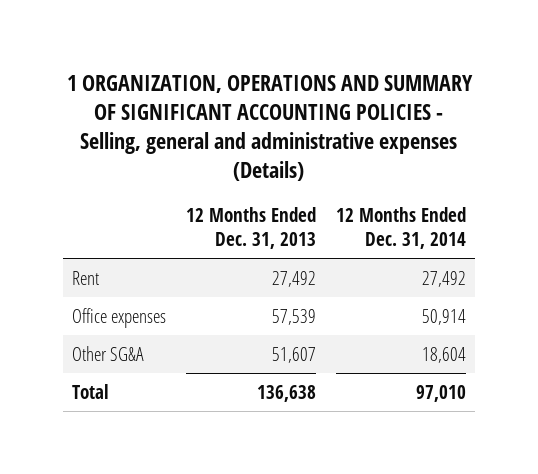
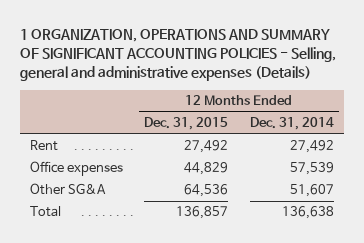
- | 12 Months Ended Dec. 31, 2013 | 12 Months Ended Dec. 31, 2014
+ | 12 Months Ended Dec. 31, 2015 | 12 Months Ended Dec. 31, 2014
- Office expenses | 57,539 | 50,914
- Other SG&A | 51,607 | 18,604
- Total | 136,638 | 97,010
+ Office expenses | 44,829 | 57,539
+ Other SG&A | 64,536 | 51,607
+ Total | 136,857 | 136,638

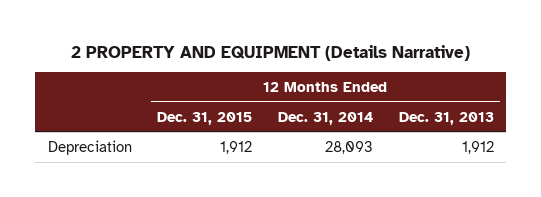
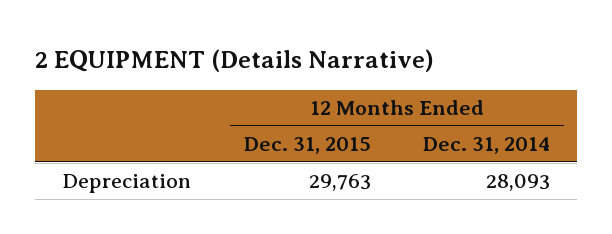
- 2 PROPERTY AND EQUIPMENT (Details Narrative)
+ 2 EQUIPMENT (Details Narrative)
- | 12 Months Ended Dec. 31, 2015 | 12 Months Ended Dec. 31, 2014 | 12 Months Ended Dec. 31, 2013
+ | 12 Months Ended Dec. 31, 2015 | 12 Months Ended Dec. 31, 2014
- Depreciation | 1,912 | 28,093 | 1,912
+ Depreciation | 29,763 | 28,093

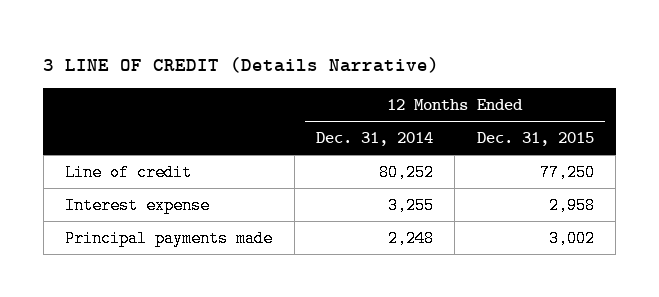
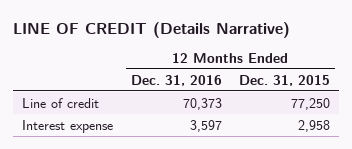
- 3 LINE OF CREDIT (Details Narrative)
+ LINE OF CREDIT (Details Narrative)
- | 12 Months Ended Dec. 31, 2014 | 12 Months Ended Dec. 31, 2015
+ | 12 Months Ended Dec. 31, 2016 | 12 Months Ended Dec. 31, 2015
- Principal payments made | 2,248 | 3,002

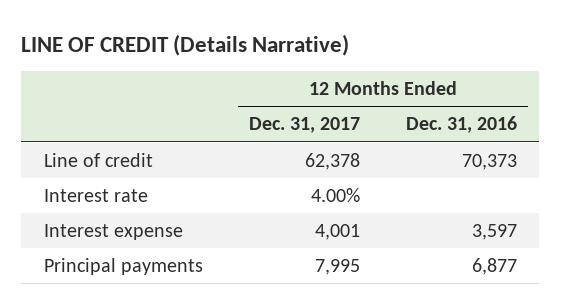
- | 12 Months Ended Dec. 31, 2016 | 12 Months Ended Dec. 31, 2015
+ | 12 Months Ended Dec. 31, 2017 | 12 Months Ended Dec. 31, 2016
+ Interest rate | 4.00% |
+ Principal payments | 7,995 | 6,877

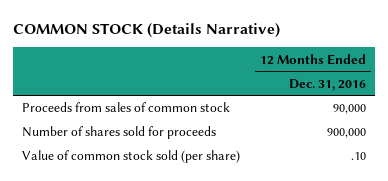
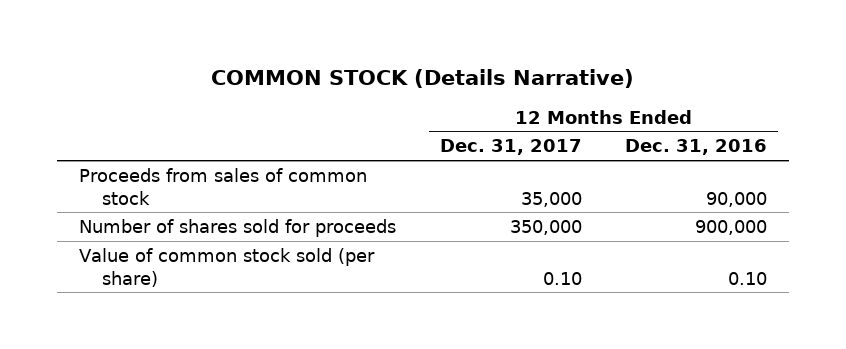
- | 12 Months Ended Dec. 31, 2016
+ | 12 Months Ended Dec. 31, 2017 | 12 Months Ended Dec. 31, 2016
- Value of common stock sold (per share) | .10
+ Value of common stock sold (per share) | 0.10 | 0.10

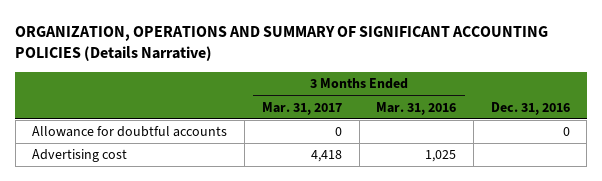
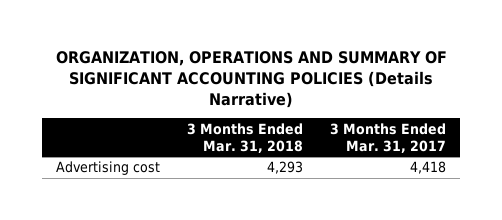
- | 3 Months Ended Mar. 31, 2017 | 3 Months Ended Mar. 31, 2016 | Dec. 31, 2016
+ | 3 Months Ended Mar. 31, 2018 | 3 Months Ended Mar. 31, 2017
- Allowance for doubtful accounts | 0 | | 0

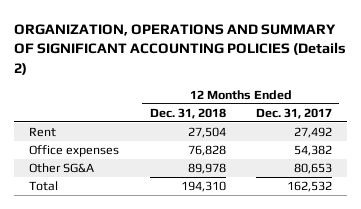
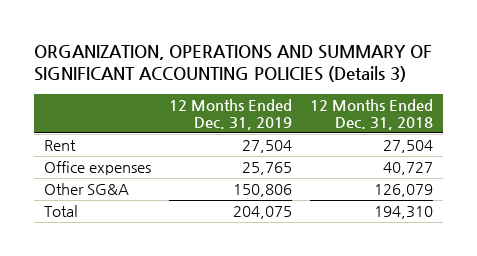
- ORGANIZATION, OPERATIONS AND SUMMARY OF SIGNIFICANT ACCOUNTING POLICIES (Details 2)
+ ORGANIZATION, OPERATIONS AND SUMMARY OF SIGNIFICANT ACCOUNTING POLICIES (Details 3)
- | 12 Months Ended Dec. 31, 2018 | 12 Months Ended Dec. 31, 2017
+ | 12 Months Ended Dec. 31, 2019 | 12 Months Ended Dec. 31, 2018
- Office expenses | 76,828 | 54,382
- Other SG&A | 89,978 | 80,653
+ Office expenses | 25,765 | 40,727
+ Other SG&A | 150,806 | 126,079

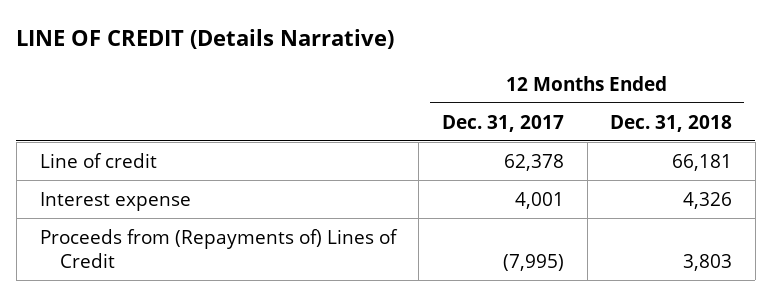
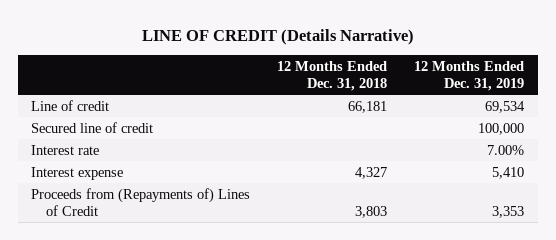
- | 12 Months Ended Dec. 31, 2017 | 12 Months Ended Dec. 31, 2018
+ | 12 Months Ended Dec. 31, 2018 | 12 Months Ended Dec. 31, 2019
- Interest expense | 4,001 | 4,326
+ Secured line of credit | | 100,000
+ Interest rate | | 7.00%
+ Interest expense | 4,327 | 5,410

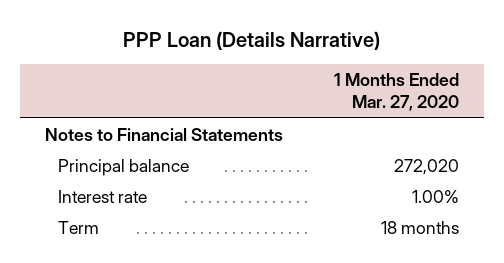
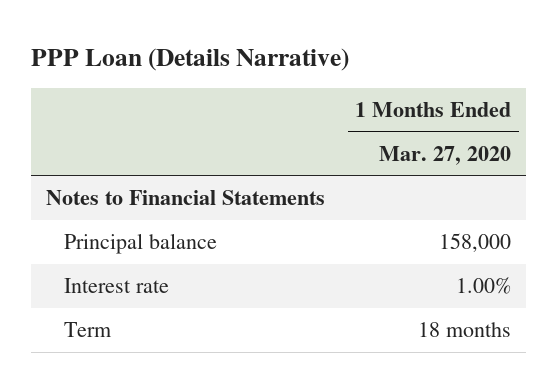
- Principal balance | 272,020
+ Principal balance | 158,000

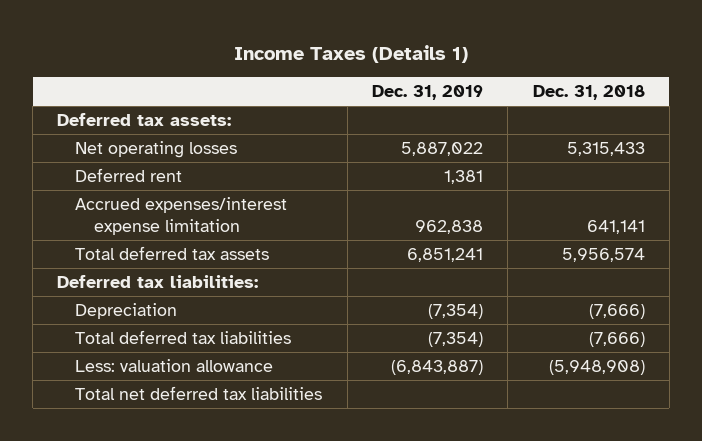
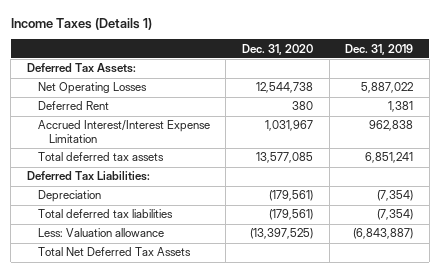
- | Dec. 31, 2019 | Dec. 31, 2018
+ | Dec. 31, 2020 | Dec. 31, 2019
- Deferred tax assets:
- Net operating losses | 5,887,022 | 5,315,433
- Deferred rent | 1,381 |
- Accrued expenses/interest expense limitation | 962,838 | 641,141
+ Deferred Tax Assets:
+ Net Operating Losses | 12,544,738 | 5,887,022
+ Deferred Rent | 380 | 1,381
+ Accrued Interest/Interest Expense Limitation | 1,031,967 | 962,838
- Deferred tax liabilities:
+ Deferred Tax Liabilities:
- Less: valuation allowance | (6,843,887) | (5,948,908)
- Total net deferred tax liabilities
+ Less: Valuation allowance | (13,397,525) | (6,843,887)
+ Total Net Deferred Tax Assets

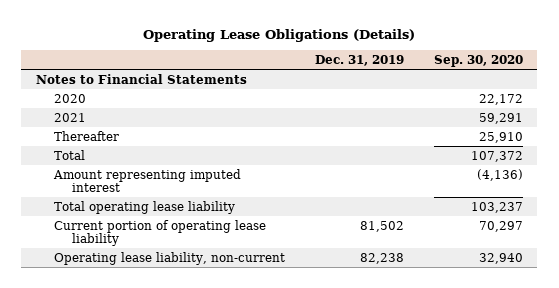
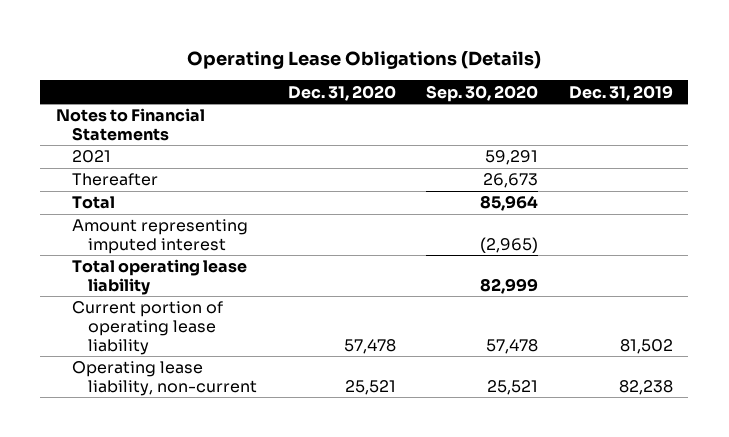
- | Dec. 31, 2019 | Sep. 30, 2020
+ | Dec. 31, 2020 | Sep. 30, 2020 | Dec. 31, 2019
- 2020 | | 22,172
- Thereafter | | 25,910
- Total | | 107,372
- Amount representing imputed interest | | (4,136)
- Total operating lease liability | | 103,237
- Current portion of operating lease liability | 81,502 | 70,297
- Operating lease liability, non-current | 82,238 | 32,940
+ Thereafter | | 26,673 |
+ Total | | 85,964 |
+ Amount representing imputed interest | | (2,965) |
+ Total operating lease liability | | 82,999 |
+ Current portion of operating lease liability | 57,478 | 57,478 | 81,502
+ Operating lease liability, non-current | 25,521 | 25,521 | 82,238

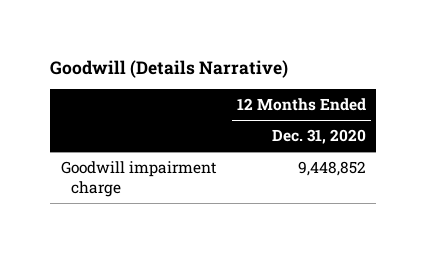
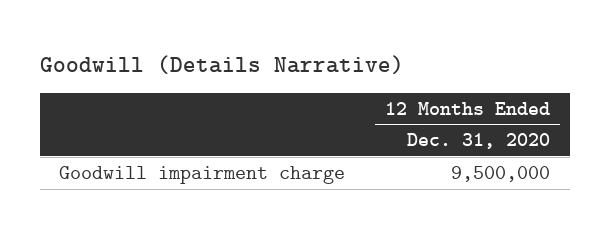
- Goodwill impairment charge | 9,448,852
+ Goodwill impairment charge | 9,500,000

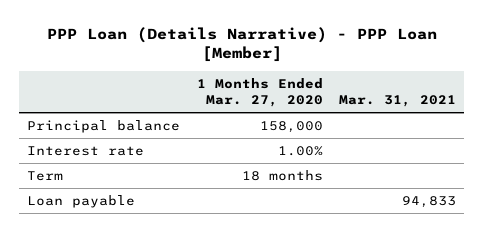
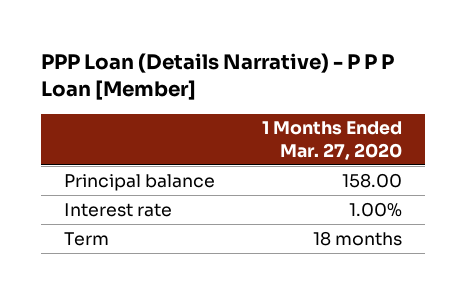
- PPP Loan (Details Narrative) - PPP Loan [Member]
+ PPP Loan (Details Narrative) - P P P Loan [Member]
- | 1 Months Ended Mar. 27, 2020 | Mar. 31, 2021
+ | 1 Months Ended Mar. 27, 2020
- Principal balance | 158,000 |
+ Principal balance | 158.00
- Loan payable | | 94,833

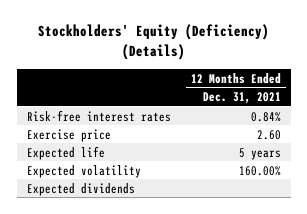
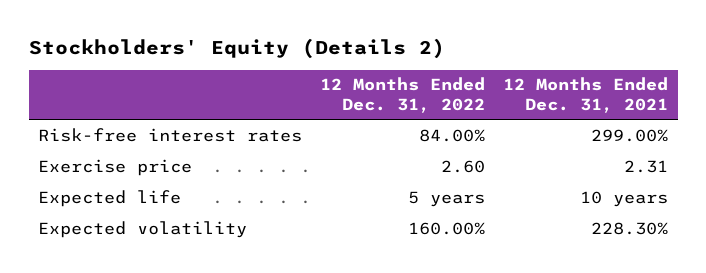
- Stockholders' Equity (Deficiency) (Details)
+ Stockholders' Equity (Details 2)
- | 12 Months Ended Dec. 31, 2021
+ | 12 Months Ended Dec. 31, 2022 | 12 Months Ended Dec. 31, 2021
- Risk-free interest rates | 0.84%
- Exercise price | 2.60
- Expected life | 5 years
- Expected volatility | 160.00%
- Expected dividends
+ Risk-free interest rates | 84.00% | 299.00%
+ Exercise price | 2.60 | 2.31
+ Expected life | 5 years | 10 years
+ Expected volatility | 160.00% | 228.30%

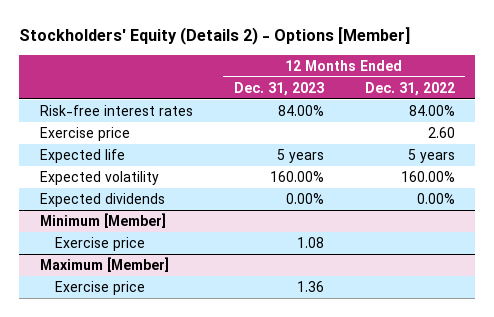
- Stockholders' Equity (Details 2)
+ Stockholders' Equity (Details 2) - Options [Member]
- | 12 Months Ended Dec. 31, 2022 | 12 Months Ended Dec. 31, 2021
+ | 12 Months Ended Dec. 31, 2023 | 12 Months Ended Dec. 31, 2022
+ Expected dividends | 0.00% | 0.00%
+ Minimum [Member]
+ Exercise price | 1.08 |
+ Maximum [Member]
+ Exercise price | 1.36 |

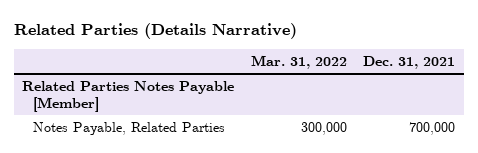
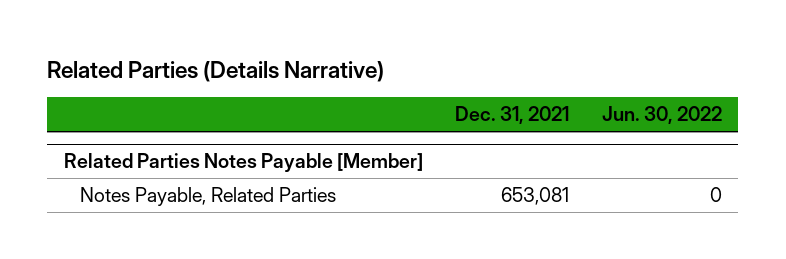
- | Mar. 31, 2022 | Dec. 31, 2021
+ | Dec. 31, 2021 | Jun. 30, 2022
@ Related Parties Notes Payable [Member]
- Notes Payable, Related Parties | 300,000 | 700,000
+ Notes Payable, Related Parties | 653,081 | 0

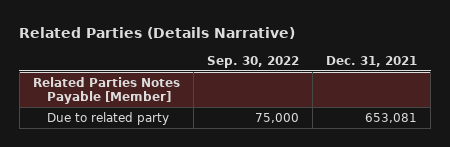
- | Dec. 31, 2021 | Jun. 30, 2022
+ | Sep. 30, 2022 | Dec. 31, 2021
@ Related Parties Notes Payable [Member]
- Notes Payable, Related Parties | 653,081 | 0
+ Due to related party | 75,000 | 653,081

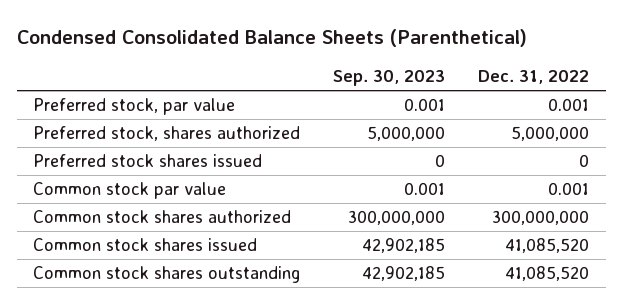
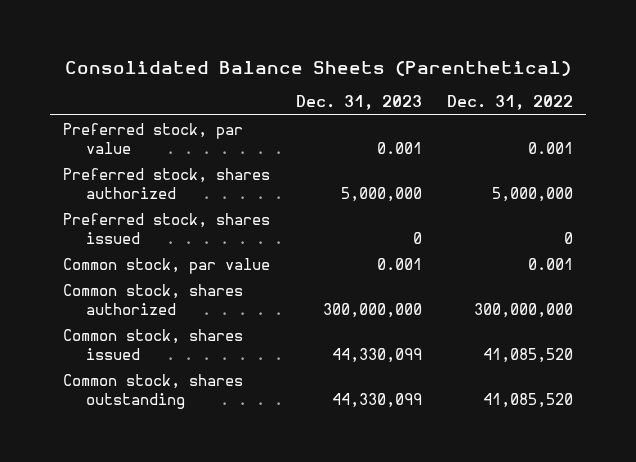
- Condensed Consolidated Balance Sheets (Parenthetical)
+ Consolidated Balance Sheets (Parenthetical)
- | Sep. 30, 2023 | Dec. 31, 2022
+ | Dec. 31, 2023 | Dec. 31, 2022
- Preferred stock shares issued | 0 | 0
- Common stock par value | 0.001 | 0.001
- Common stock shares authorized | 300,000,000 | 300,000,000
- Common stock shares issued | 42,902,185 | 41,085,520
- Common stock shares outstanding | 42,902,185 | 41,085,520
+ Preferred stock, shares issued | 0 | 0
+ Common stock, par value | 0.001 | 0.001
+ Common stock, shares authorized | 300,000,000 | 300,000,000
+ Common stock, shares issued | 44,330,099 | 41,085,520
+ Common stock, shares outstanding | 44,330,099 | 41,085,520

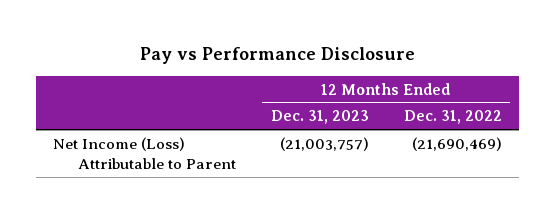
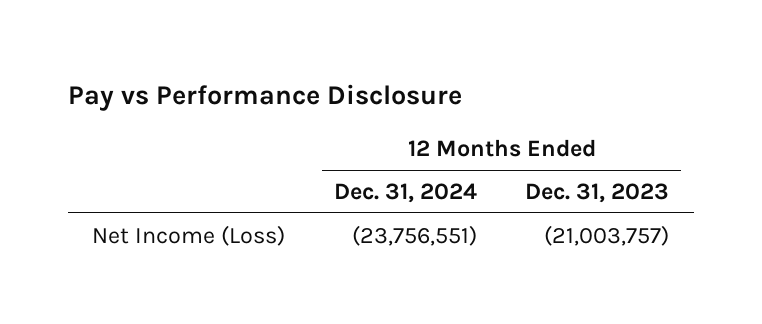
- | 12 Months Ended Dec. 31, 2023 | 12 Months Ended Dec. 31, 2022
+ | 12 Months Ended Dec. 31, 2024 | 12 Months Ended Dec. 31, 2023
- Net Income (Loss) Attributable to Parent | (21,003,757) | (21,690,469)
+ Net Income (Loss) | (23,756,551) | (21,003,757)

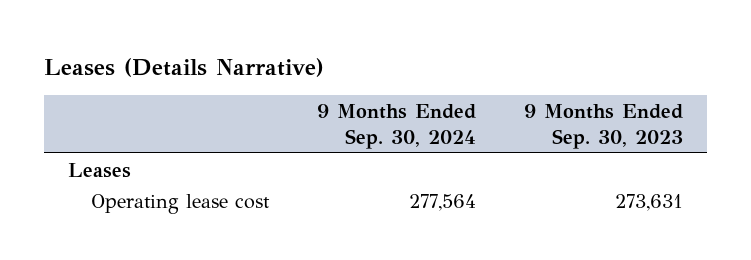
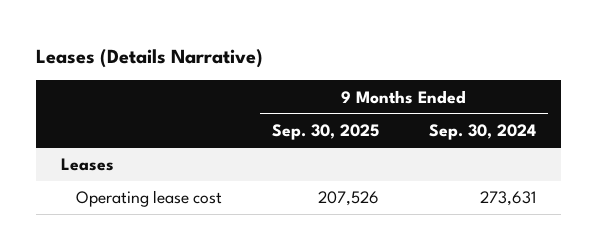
- | 9 Months Ended Sep. 30, 2024 | 9 Months Ended Sep. 30, 2023
+ | 9 Months Ended Sep. 30, 2025 | 9 Months Ended Sep. 30, 2024
- Operating lease cost | 277,564 | 273,631
+ Operating lease cost | 207,526 | 273,631

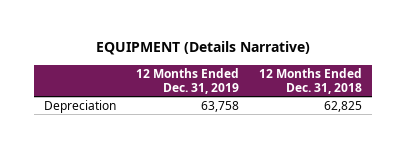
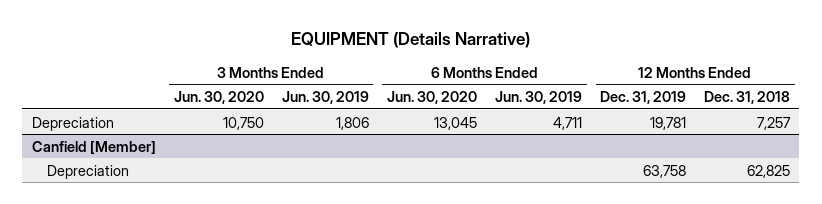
- | 12 Months Ended Dec. 31, 2019 | 12 Months Ended Dec. 31, 2018
+ | 3 Months Ended Jun. 30, 2020 | 3 Months Ended Jun. 30, 2019 | 6 Months Ended Jun. 30, 2020 | 6 Months Ended Jun. 30, 2019 | 12 Months Ended Dec. 31, 2019 | 12 Months Ended Dec. 31, 2018
+ Depreciation | 10,750 | 1,806 | 13,045 | 4,711 | 19,781 | 7,257
+ Canfield [Member]

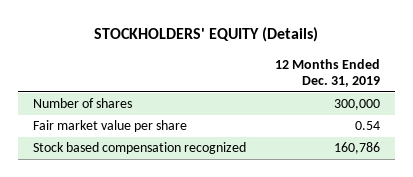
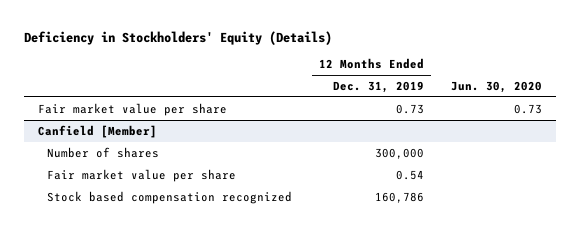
- STOCKHOLDERS' EQUITY (Details)
+ Deficiency in Stockholders' Equity (Details)
- | 12 Months Ended Dec. 31, 2019
+ | 12 Months Ended Dec. 31, 2019 | Jun. 30, 2020
+ Fair market value per share | 0.73 | 0.73
+ Canfield [Member]

